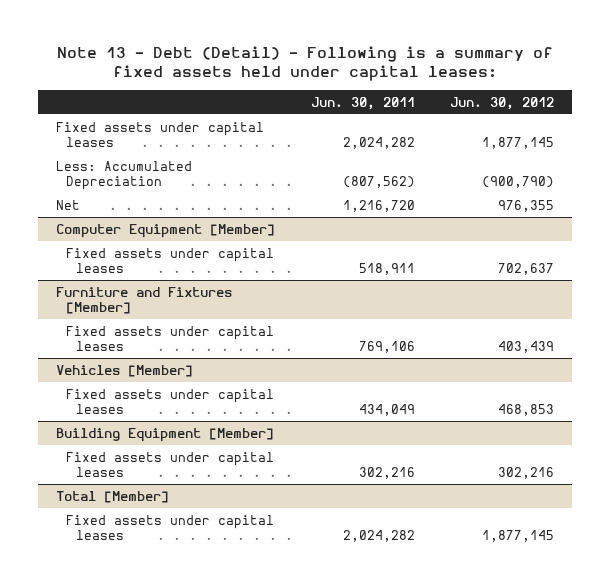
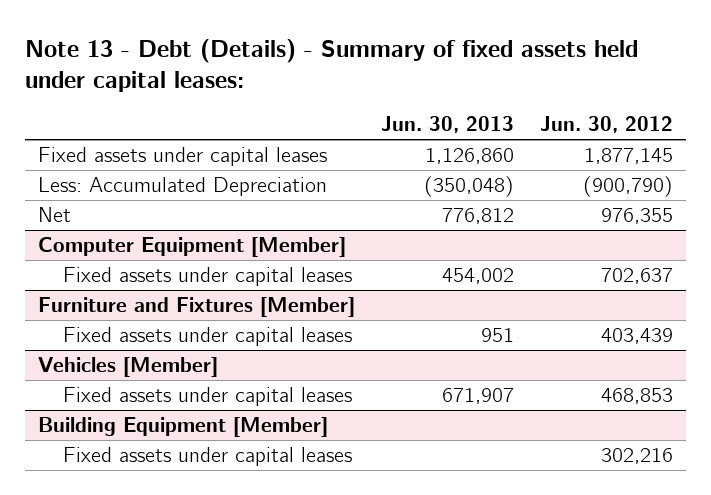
- Note 13 - Debt (Detail) - Following is a summary of fixed assets held under capital leases:
+ Note 13 - Debt (Details) - Summary of fixed assets held under capital leases:
- | Jun. 30, 2011 | Jun. 30, 2012
+ | Jun. 30, 2013 | Jun. 30, 2012
- Total [Member]
- Fixed assets under capital leases | 2,024,282 | 1,877,145

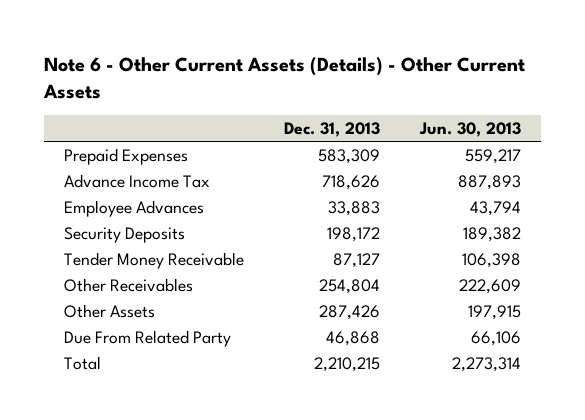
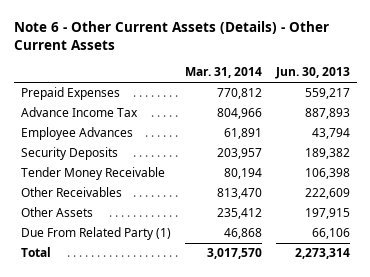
- | Dec. 31, 2013 | Jun. 30, 2013
+ | Mar. 31, 2014 | Jun. 30, 2013
- Due From Related Party | 46,868 | 66,106
+ Due From Related Party (1) | 46,868 | 66,106

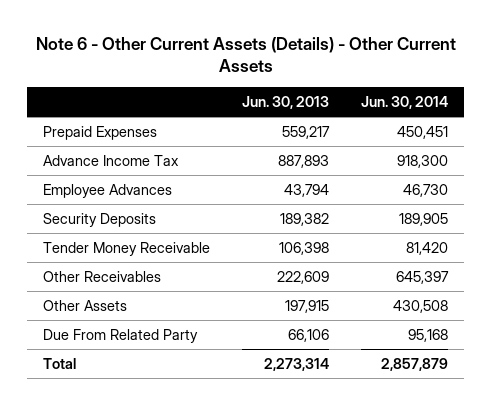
- | Mar. 31, 2014 | Jun. 30, 2013
+ | Jun. 30, 2013 | Jun. 30, 2014
- Due From Related Party (1) | 46,868 | 66,106
+ Due From Related Party | 66,106 | 95,168

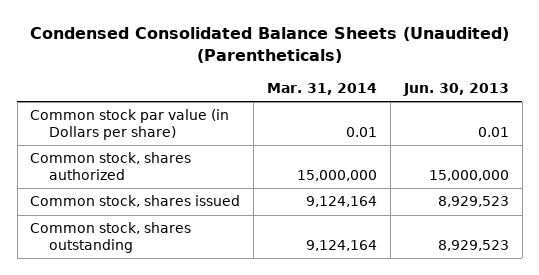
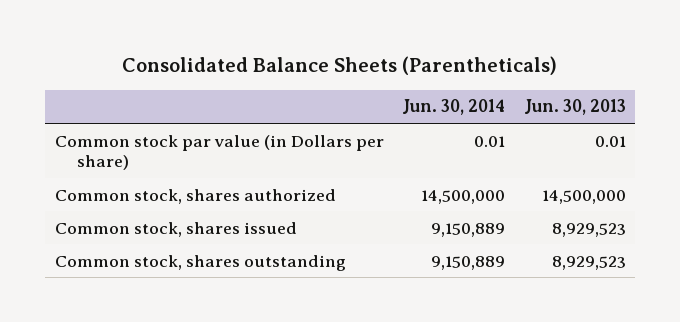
- Condensed Consolidated Balance Sheets (Unaudited) (Parentheticals)
+ Consolidated Balance Sheets (Parentheticals)
- | Mar. 31, 2014 | Jun. 30, 2013
+ | Jun. 30, 2014 | Jun. 30, 2013
- Common stock, shares authorized | 15,000,000 | 15,000,000
+ Common stock, shares authorized | 14,500,000 | 14,500,000

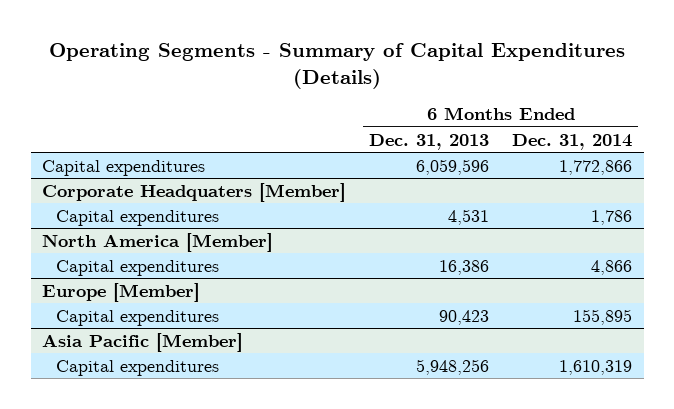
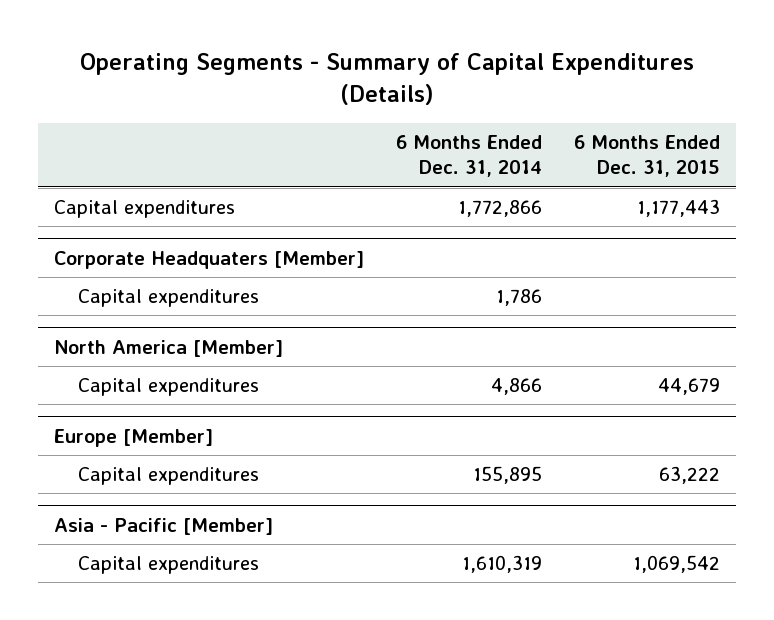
- | 6 Months Ended Dec. 31, 2013 | 6 Months Ended Dec. 31, 2014
+ | 6 Months Ended Dec. 31, 2014 | 6 Months Ended Dec. 31, 2015
- Asia Pacific [Member]
+ Asia - Pacific [Member]

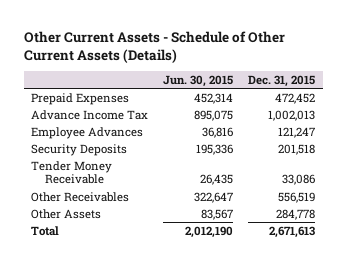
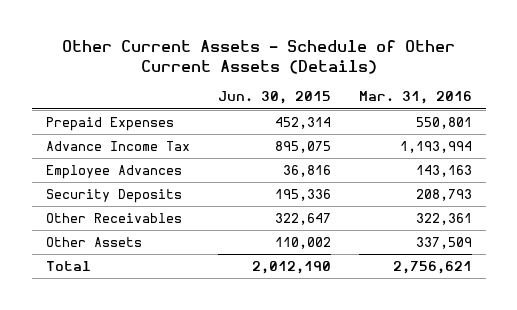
- | Jun. 30, 2015 | Dec. 31, 2015
+ | Jun. 30, 2015 | Mar. 31, 2016
- Tender Money Receivable | 26,435 | 33,086
- Other Assets | 83,567 | 284,778
+ Other Assets | 110,002 | 337,509

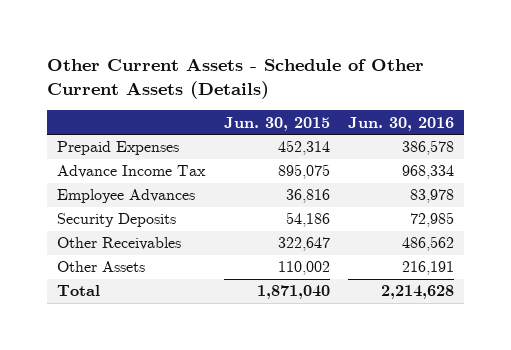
- | Jun. 30, 2015 | Mar. 31, 2016
+ | Jun. 30, 2015 | Jun. 30, 2016
- Security Deposits | 195,336 | 208,793
+ Security Deposits | 54,186 | 72,985
- Total | 2,012,190 | 2,756,621
+ Total | 1,871,040 | 2,214,628

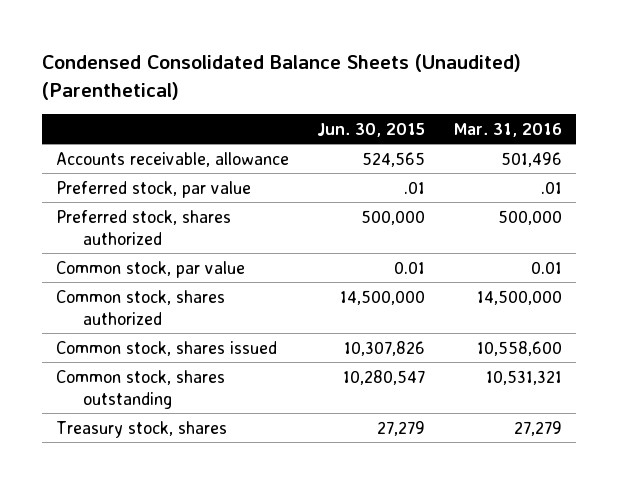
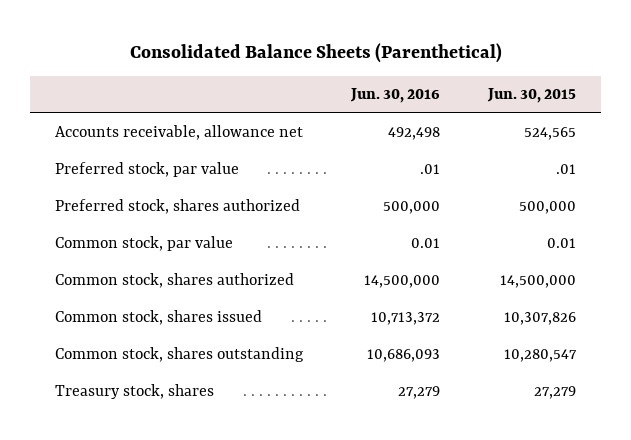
- Condensed Consolidated Balance Sheets (Unaudited) (Parenthetical)
+ Consolidated Balance Sheets (Parenthetical)
- | Jun. 30, 2015 | Mar. 31, 2016
+ | Jun. 30, 2016 | Jun. 30, 2015
- Accounts receivable, allowance | 524,565 | 501,496
+ Accounts receivable, allowance net | 492,498 | 524,565

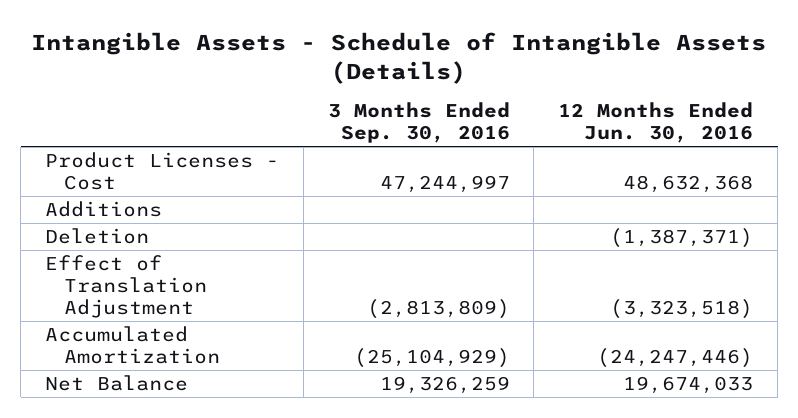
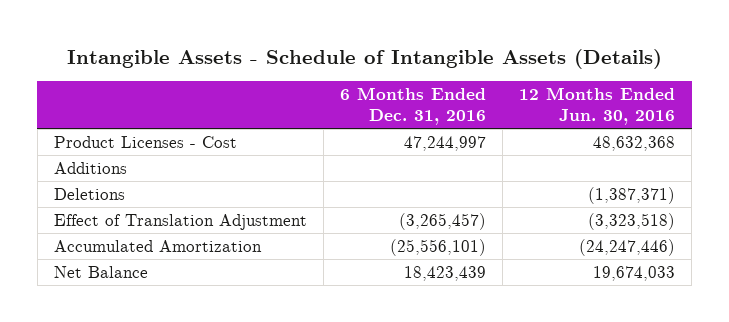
- | 3 Months Ended Sep. 30, 2016 | 12 Months Ended Jun. 30, 2016
+ | 6 Months Ended Dec. 31, 2016 | 12 Months Ended Jun. 30, 2016
- Deletion | | (1,387,371)
+ Deletions | | (1,387,371)

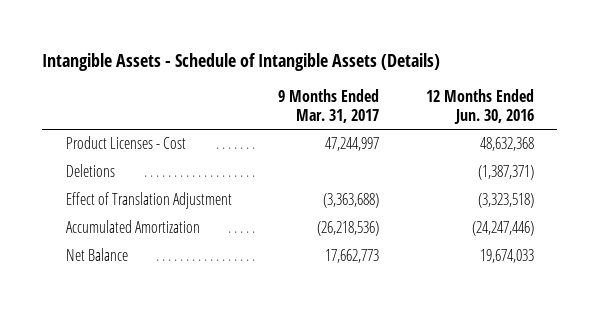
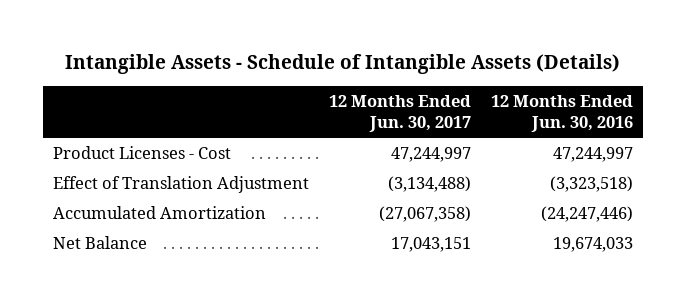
- | 9 Months Ended Mar. 31, 2017 | 12 Months Ended Jun. 30, 2016
+ | 12 Months Ended Jun. 30, 2017 | 12 Months Ended Jun. 30, 2016
- Product Licenses - Cost | 47,244,997 | 48,632,368
- Deletions | | (1,387,371)
+ Product Licenses - Cost | 47,244,997 | 47,244,997

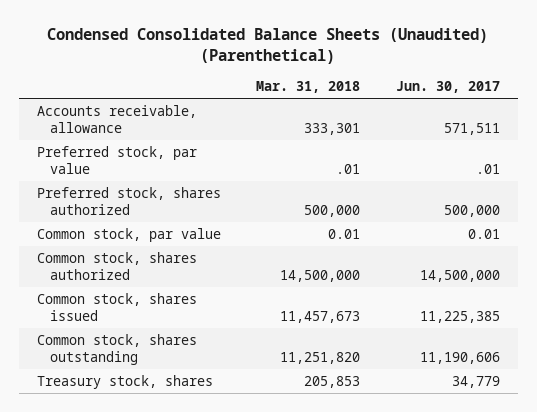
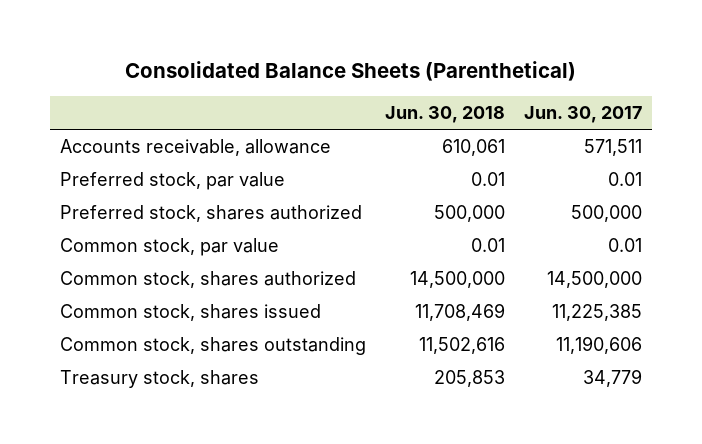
- Condensed Consolidated Balance Sheets (Unaudited) (Parenthetical)
+ Consolidated Balance Sheets (Parenthetical)
- | Mar. 31, 2018 | Jun. 30, 2017
+ | Jun. 30, 2018 | Jun. 30, 2017
- Preferred stock, par value | .01 | .01
+ Preferred stock, par value | 0.01 | 0.01

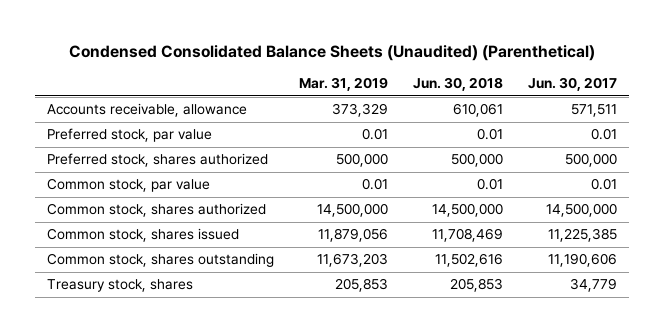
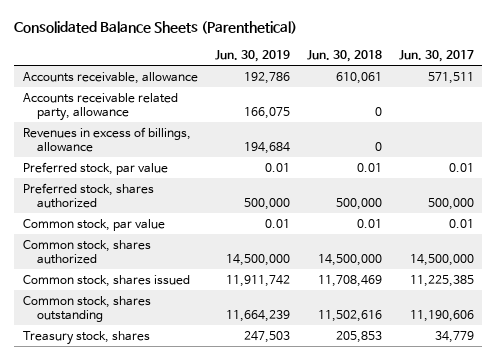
- Condensed Consolidated Balance Sheets (Unaudited) (Parenthetical)
+ Consolidated Balance Sheets (Parenthetical)
- | Mar. 31, 2019 | Jun. 30, 2018 | Jun. 30, 2017
+ | Jun. 30, 2019 | Jun. 30, 2018 | Jun. 30, 2017
+ Accounts receivable related party, allowance | 166,075 | 0 |
+ Revenues in excess of billings, allowance | 194,684 | 0 |

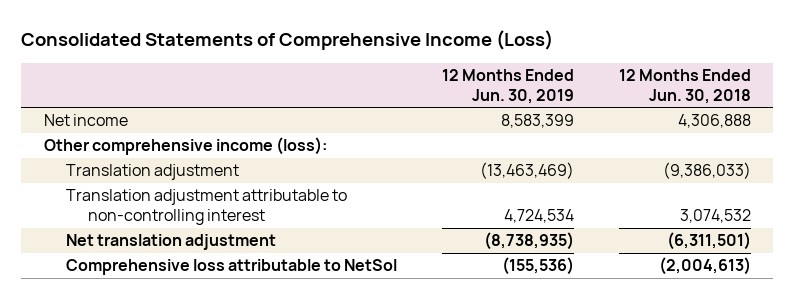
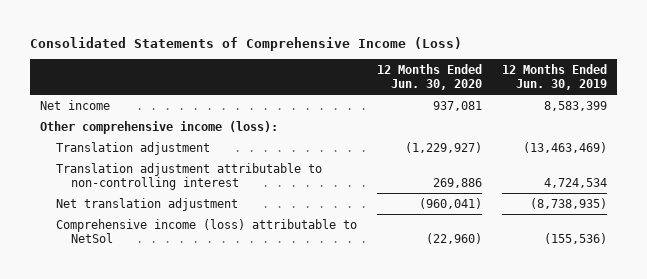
- | 12 Months Ended Jun. 30, 2019 | 12 Months Ended Jun. 30, 2018
+ | 12 Months Ended Jun. 30, 2020 | 12 Months Ended Jun. 30, 2019
- Comprehensive loss attributable to NetSol | (155,536) | (2,004,613)
+ Comprehensive income (loss) attributable to NetSol | (22,960) | (155,536)

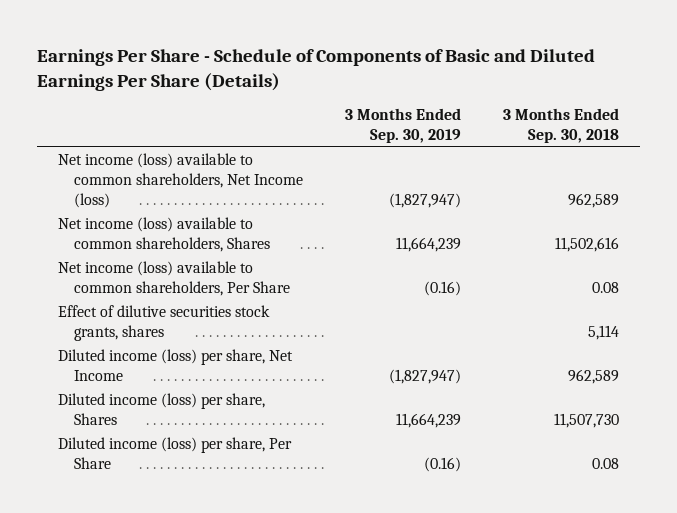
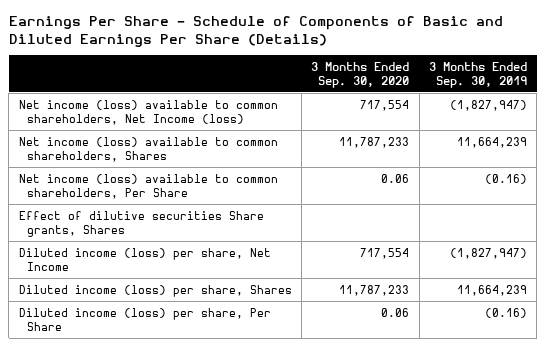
- | 3 Months Ended Sep. 30, 2019 | 3 Months Ended Sep. 30, 2018
+ | 3 Months Ended Sep. 30, 2020 | 3 Months Ended Sep. 30, 2019
- Effect of dilutive securities stock grants, shares | | 5,114
+ Effect of dilutive securities Share grants, Shares

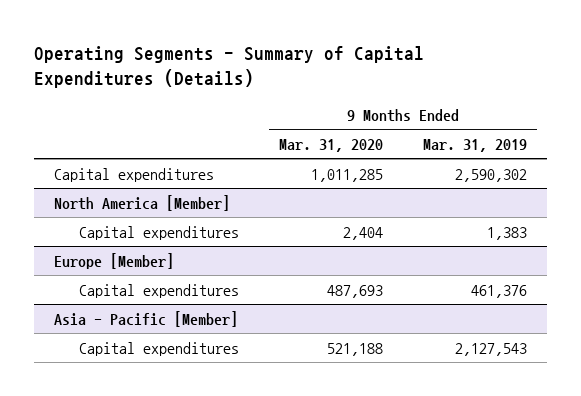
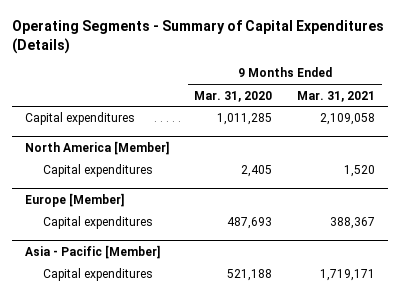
- | 9 Months Ended Mar. 31, 2020 | 9 Months Ended Mar. 31, 2019
+ | 9 Months Ended Mar. 31, 2020 | 9 Months Ended Mar. 31, 2021
@ North America [Member]
- Capital expenditures | 2,404 | 1,383
+ Capital expenditures | 2,405 | 1,520

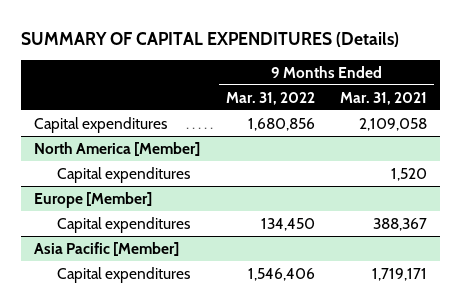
- Operating Segments - Summary of Capital Expenditures (Details)
+ SUMMARY OF CAPITAL EXPENDITURES (Details)
- | 9 Months Ended Mar. 31, 2020 | 9 Months Ended Mar. 31, 2021
+ | 9 Months Ended Mar. 31, 2022 | 9 Months Ended Mar. 31, 2021
- Asia - Pacific [Member]
+ Asia Pacific [Member]

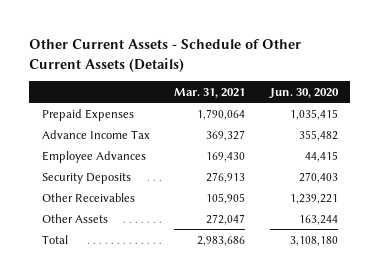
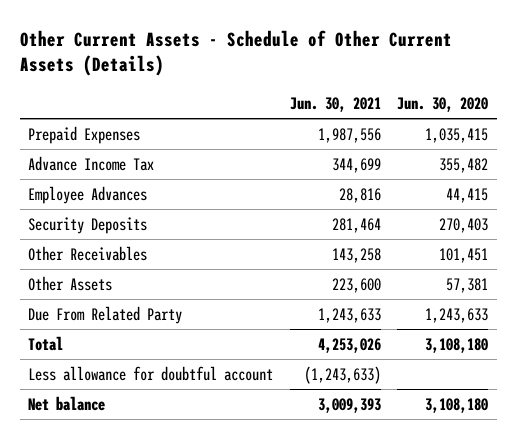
- | Mar. 31, 2021 | Jun. 30, 2020
+ | Jun. 30, 2021 | Jun. 30, 2020
- Other Receivables | 105,905 | 1,239,221
- Other Assets | 272,047 | 163,244
+ Other Receivables | 143,258 | 101,451
+ Other Assets | 223,600 | 57,381
+ Due From Related Party | 1,243,633 | 1,243,633
+ Less allowance for doubtful account | (1,243,633) |
+ Net balance | 3,009,393 | 3,108,180

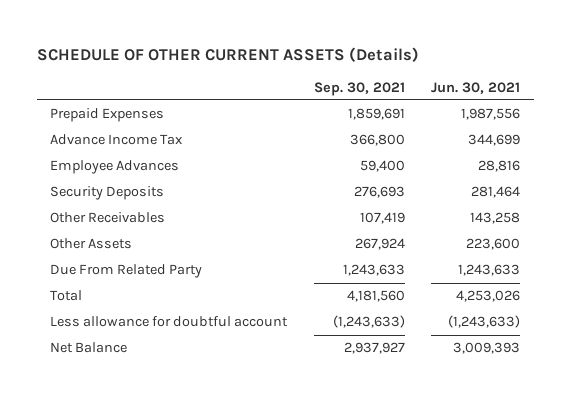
- Other Current Assets - Schedule of Other Current Assets (Details)
+ SCHEDULE OF OTHER CURRENT ASSETS (Details)
- | Jun. 30, 2021 | Jun. 30, 2020
+ | Sep. 30, 2021 | Jun. 30, 2021
- Net balance | 3,009,393 | 3,108,180
+ Net Balance | 2,937,927 | 3,009,393

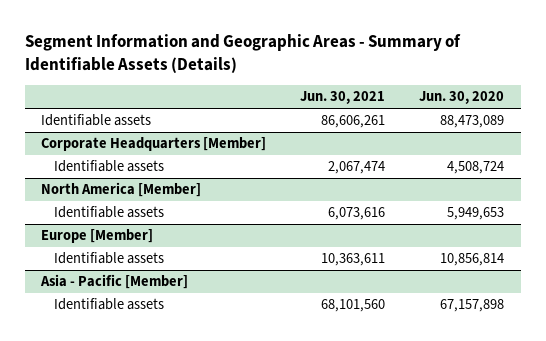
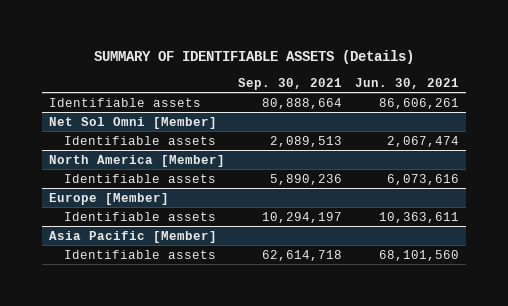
- Segment Information and Geographic Areas - Summary of Identifiable Assets (Details)
+ SUMMARY OF IDENTIFIABLE ASSETS (Details)
- | Jun. 30, 2021 | Jun. 30, 2020
+ | Sep. 30, 2021 | Jun. 30, 2021
- Corporate Headquarters [Member]
+ Net Sol Omni [Member]
- Asia - Pacific [Member]
+ Asia Pacific [Member]

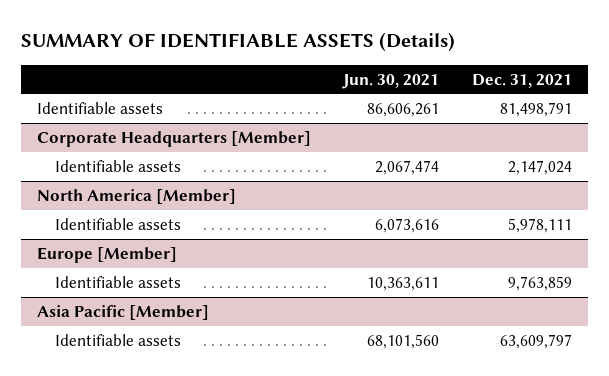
- | Sep. 30, 2021 | Jun. 30, 2021
+ | Jun. 30, 2021 | Dec. 31, 2021
- Net Sol Omni [Member]
+ Corporate Headquarters [Member]

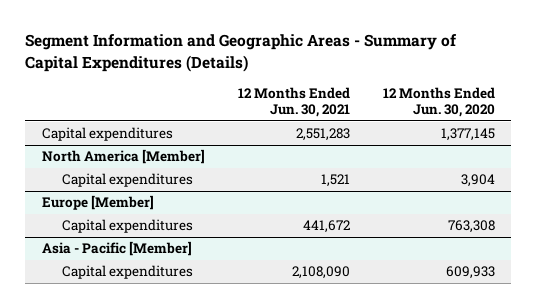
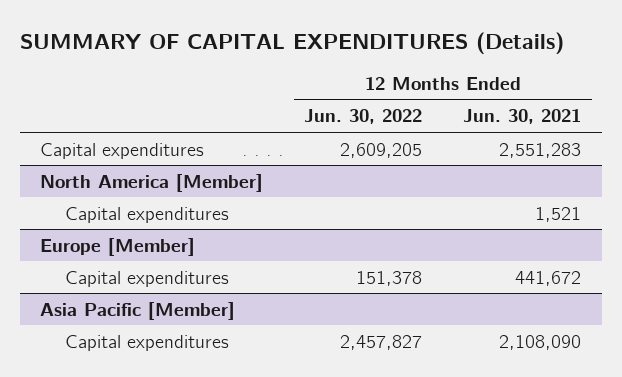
- Segment Information and Geographic Areas - Summary of Capital Expenditures (Details)
+ SUMMARY OF CAPITAL EXPENDITURES (Details)
- | 12 Months Ended Jun. 30, 2021 | 12 Months Ended Jun. 30, 2020
+ | 12 Months Ended Jun. 30, 2022 | 12 Months Ended Jun. 30, 2021
- Asia - Pacific [Member]
+ Asia Pacific [Member]

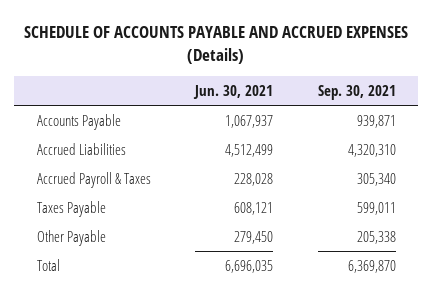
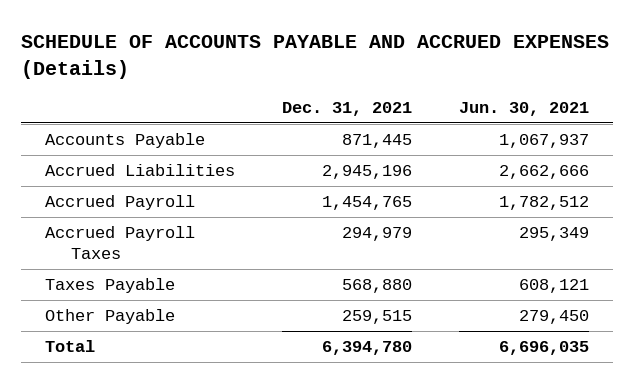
- | Jun. 30, 2021 | Sep. 30, 2021
+ | Dec. 31, 2021 | Jun. 30, 2021
- Accrued Liabilities | 4,512,499 | 4,320,310
- Accrued Payroll & Taxes | 228,028 | 305,340
+ Accrued Liabilities | 2,945,196 | 2,662,666
+ Accrued Payroll | 1,454,765 | 1,782,512
+ Accrued Payroll Taxes | 294,979 | 295,349

